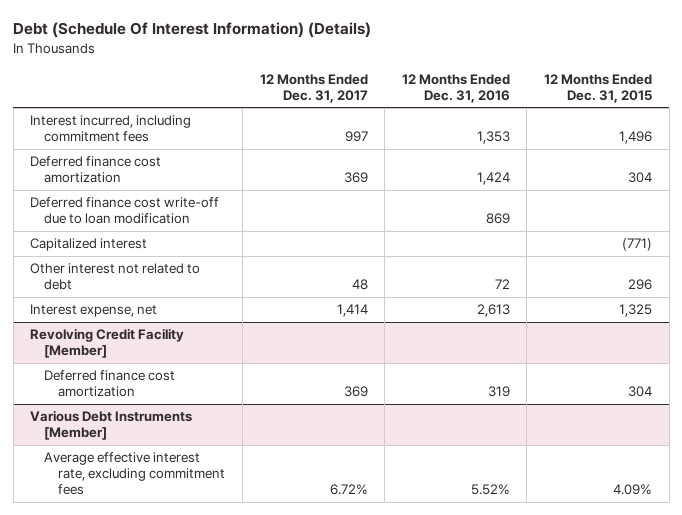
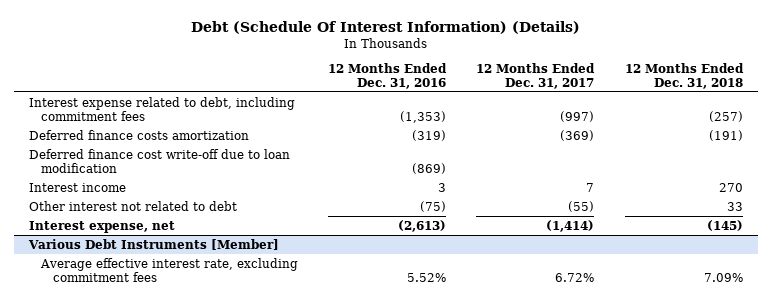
- | 12 Months Ended Dec. 31, 2017 | 12 Months Ended Dec. 31, 2016 | 12 Months Ended Dec. 31, 2015
+ | 12 Months Ended Dec. 31, 2016 | 12 Months Ended Dec. 31, 2017 | 12 Months Ended Dec. 31, 2018
- Interest incurred, including commitment fees | 997 | 1,353 | 1,496
- Deferred finance cost amortization | 369 | 1,424 | 304
- Deferred finance cost write-off due to loan modification | | 869 |
- Capitalized interest | | | (771)
- Other interest not related to debt | 48 | 72 | 296
- Interest expense, net | 1,414 | 2,613 | 1,325
- Revolving Credit Facility [Member]
- Deferred finance cost amortization | 369 | 319 | 304
+ Interest expense related to debt, including commitment fees | (1,353) | (997) | (257)
+ Deferred finance costs amortization | (319) | (369) | (191)
+ Deferred finance cost write-off due to loan modification | (869) | |
+ Interest income | 3 | 7 | 270
+ Other interest not related to debt | (75) | (55) | 33
+ Interest expense, net | (2,613) | (1,414) | (145)

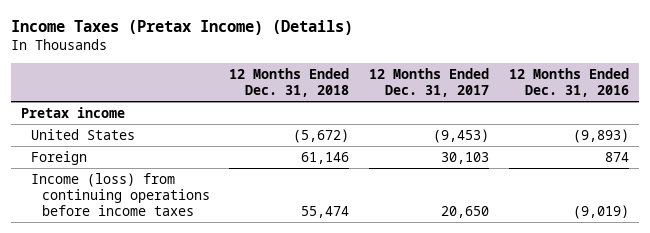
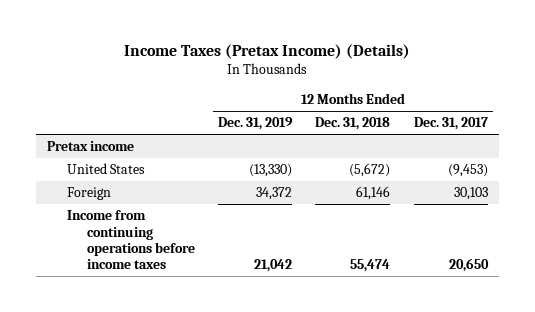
- | 12 Months Ended Dec. 31, 2018 | 12 Months Ended Dec. 31, 2017 | 12 Months Ended Dec. 31, 2016
+ | 12 Months Ended Dec. 31, 2019 | 12 Months Ended Dec. 31, 2018 | 12 Months Ended Dec. 31, 2017
- Income (loss) from continuing operations before income taxes | 55,474 | 20,650 | (9,019)
+ Income from continuing operations before income taxes | 21,042 | 55,474 | 20,650

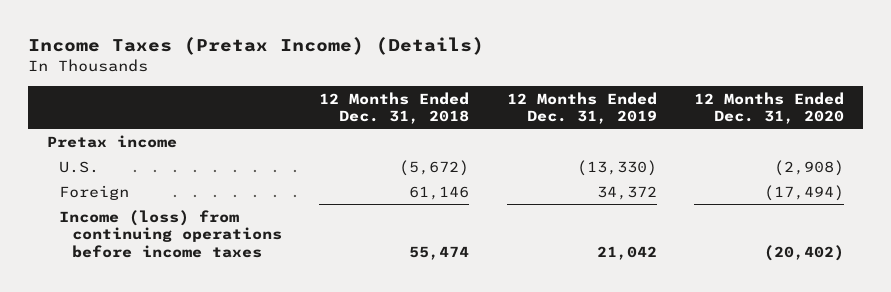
- | 12 Months Ended Dec. 31, 2019 | 12 Months Ended Dec. 31, 2018 | 12 Months Ended Dec. 31, 2017
+ | 12 Months Ended Dec. 31, 2018 | 12 Months Ended Dec. 31, 2019 | 12 Months Ended Dec. 31, 2020
- United States | (13,330) | (5,672) | (9,453)
+ U.S. | (5,672) | (13,330) | (2,908)
- Income from continuing operations before income taxes | 21,042 | 55,474 | 20,650
+ Income (loss) from continuing operations before income taxes | 55,474 | 21,042 | (20,402)

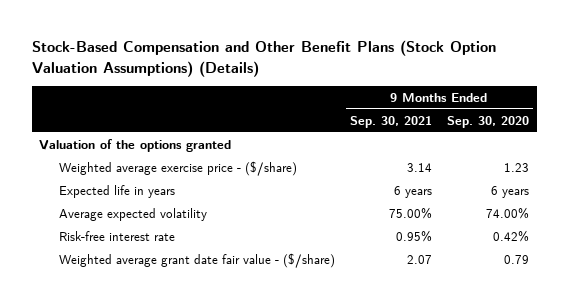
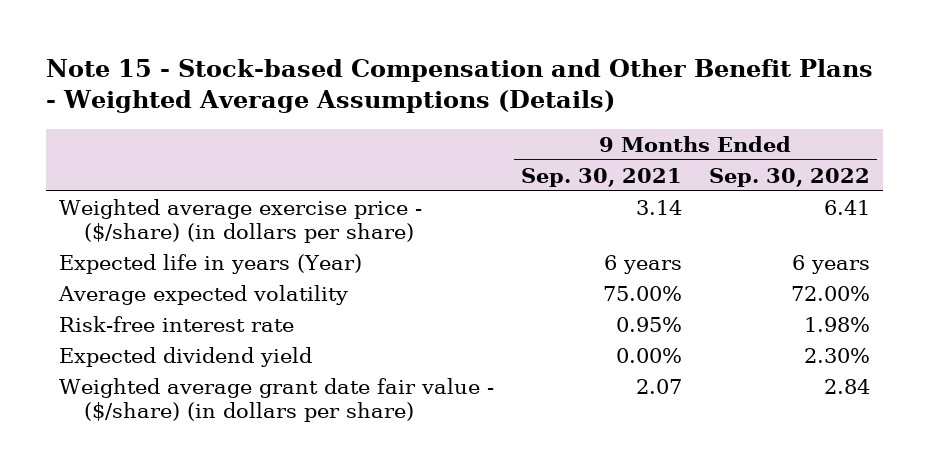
- Stock-Based Compensation and Other Benefit Plans (Stock Option Valuation Assumptions) (Details)
+ Note 15 - Stock-based Compensation and Other Benefit Plans - Weighted Average Assumptions (Details)
- | 9 Months Ended Sep. 30, 2021 | 9 Months Ended Sep. 30, 2020
+ | 9 Months Ended Sep. 30, 2021 | 9 Months Ended Sep. 30, 2022
- Valuation of the options granted
- Weighted average exercise price - ($/share) | 3.14 | 1.23
- Expected life in years | 6 years | 6 years
+ Weighted average exercise price - ($/share) (in dollars per share) | 3.14 | 6.41
+ Expected life in years (Year) | 6 years | 6 years
- Weighted average grant date fair value - ($/share) | 2.07 | 0.79
+ Expected dividend yield | 0.00% | 2.30%
+ Weighted average grant date fair value - ($/share) (in dollars per share) | 2.07 | 2.84

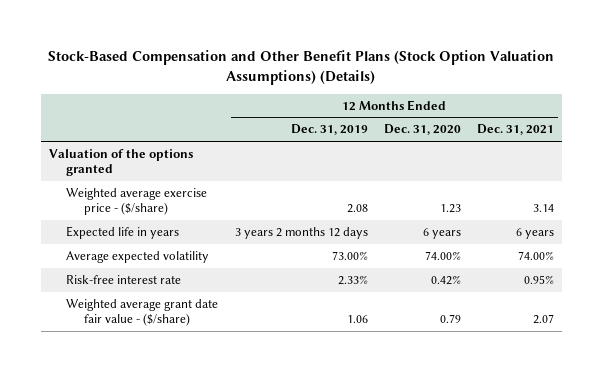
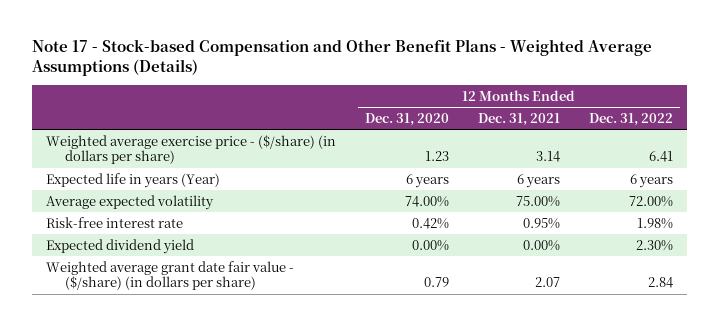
- Stock-Based Compensation and Other Benefit Plans (Stock Option Valuation Assumptions) (Details)
+ Note 17 - Stock-based Compensation and Other Benefit Plans - Weighted Average Assumptions (Details)
- | 12 Months Ended Dec. 31, 2019 | 12 Months Ended Dec. 31, 2020 | 12 Months Ended Dec. 31, 2021
+ | 12 Months Ended Dec. 31, 2020 | 12 Months Ended Dec. 31, 2021 | 12 Months Ended Dec. 31, 2022
- Valuation of the options granted
- Weighted average exercise price - ($/share) | 2.08 | 1.23 | 3.14
- Expected life in years | 3 years 2 months 12 days | 6 years | 6 years
- Average expected volatility | 73.00% | 74.00% | 74.00%
+ Weighted average exercise price - ($/share) (in dollars per share) | 1.23 | 3.14 | 6.41
+ Expected life in years (Year) | 6 years | 6 years | 6 years
+ Average expected volatility | 74.00% | 75.00% | 72.00%
- Weighted average grant date fair value - ($/share) | 1.06 | 0.79 | 2.07
+ Expected dividend yield | 0.00% | 0.00% | 2.30%
+ Weighted average grant date fair value - ($/share) (in dollars per share) | 0.79 | 2.07 | 2.84

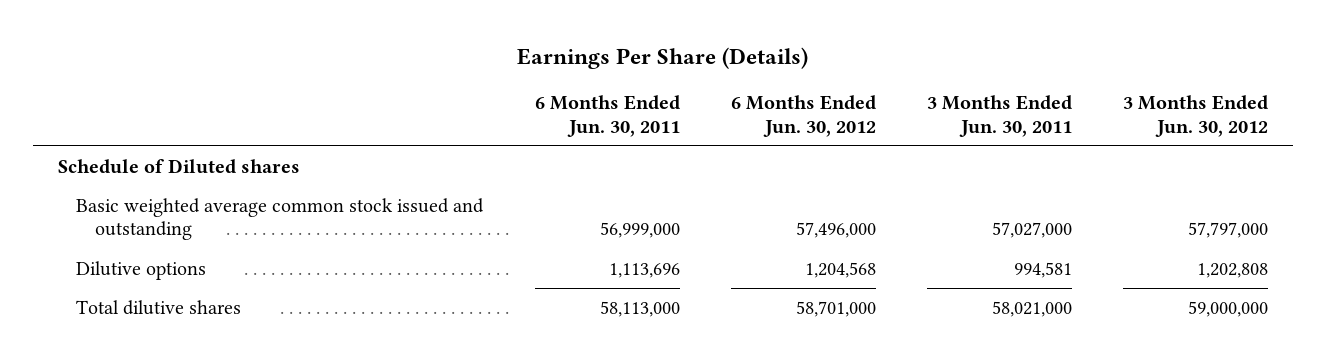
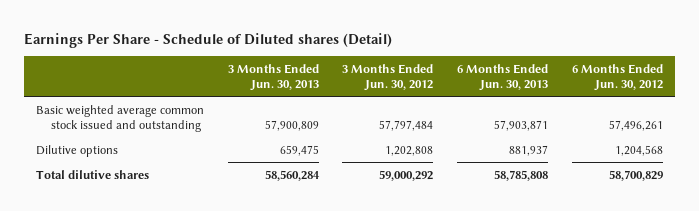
- Earnings Per Share (Details)
+ Earnings Per Share - Schedule of Diluted shares (Detail)
- | 6 Months Ended Jun. 30, 2011 | 6 Months Ended Jun. 30, 2012 | 3 Months Ended Jun. 30, 2011 | 3 Months Ended Jun. 30, 2012
+ | 3 Months Ended Jun. 30, 2013 | 3 Months Ended Jun. 30, 2012 | 6 Months Ended Jun. 30, 2013 | 6 Months Ended Jun. 30, 2012
- Schedule of Diluted shares
- Basic weighted average common stock issued and outstanding | 56,999,000 | 57,496,000 | 57,027,000 | 57,797,000
+ Basic weighted average common stock issued and outstanding | 57,900,809 | 57,797,484 | 57,903,871 | 57,496,261
- Total dilutive shares | 58,113,000 | 58,701,000 | 58,021,000 | 59,000,000
+ Total dilutive shares | 58,560,284 | 59,000,292 | 58,785,808 | 58,700,829

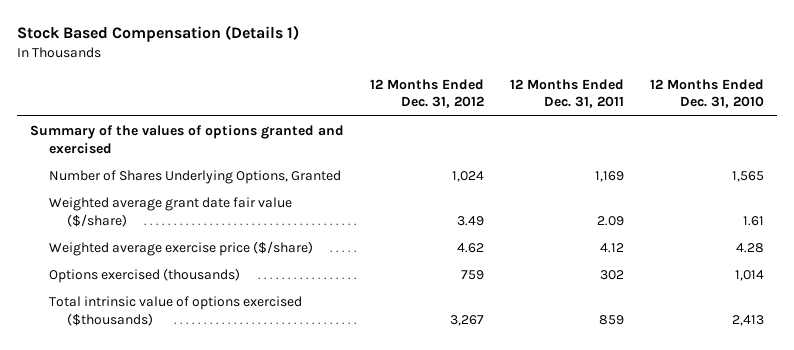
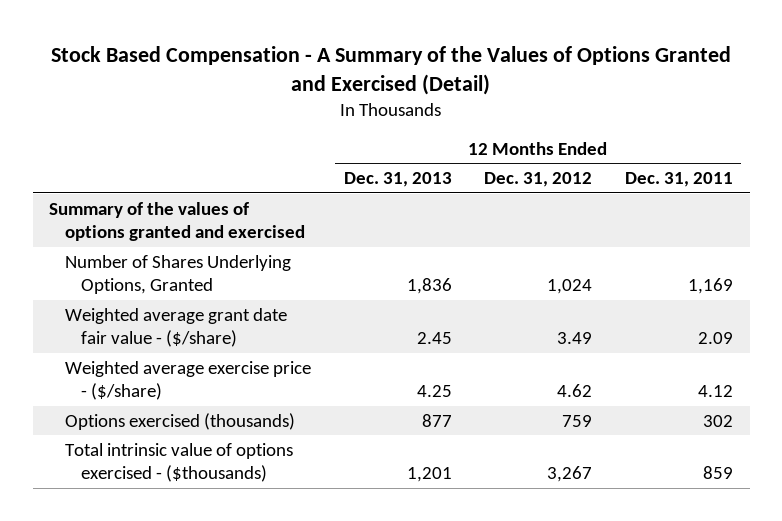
- Stock Based Compensation (Details 1)
+ Stock Based Compensation - A Summary of the Values of Options Granted and Exercised (Detail)
- | 12 Months Ended Dec. 31, 2012 | 12 Months Ended Dec. 31, 2011 | 12 Months Ended Dec. 31, 2010
+ | 12 Months Ended Dec. 31, 2013 | 12 Months Ended Dec. 31, 2012 | 12 Months Ended Dec. 31, 2011
- Weighted average grant date fair value ($/share) | 3.49 | 2.09 | 1.61
- Weighted average exercise price ($/share) | 4.62 | 4.12 | 4.28
+ Weighted average grant date fair value - ($/share) | 2.45 | 3.49 | 2.09
+ Weighted average exercise price - ($/share) | 4.25 | 4.62 | 4.12
- Total intrinsic value of options exercised ($thousands) | 3,267 | 859 | 2,413
+ Total intrinsic value of options exercised - ($thousands) | 1,201 | 3,267 | 859

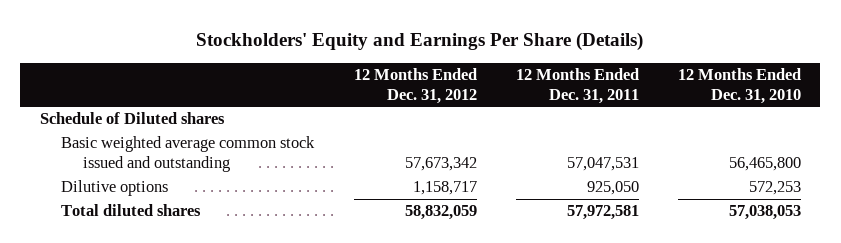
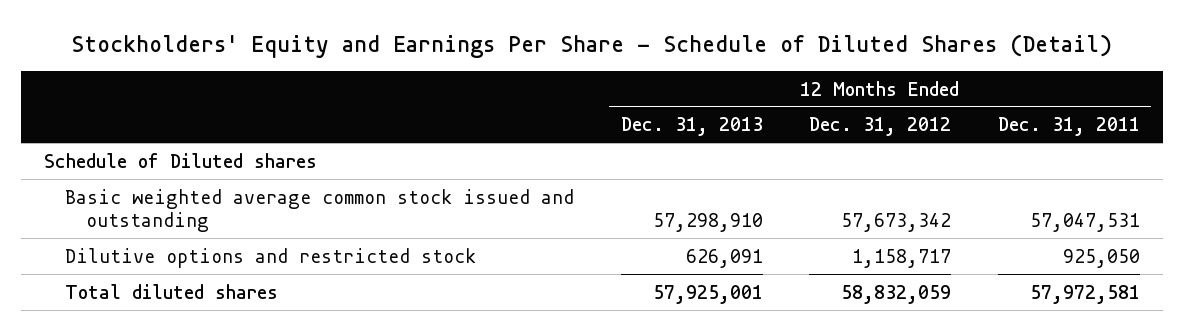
- Stockholders' Equity and Earnings Per Share (Details)
+ Stockholders' Equity and Earnings Per Share - Schedule of Diluted Shares (Detail)
- | 12 Months Ended Dec. 31, 2012 | 12 Months Ended Dec. 31, 2011 | 12 Months Ended Dec. 31, 2010
+ | 12 Months Ended Dec. 31, 2013 | 12 Months Ended Dec. 31, 2012 | 12 Months Ended Dec. 31, 2011
- Dilutive options | 1,158,717 | 925,050 | 572,253
+ Dilutive options and restricted stock | 626,091 | 1,158,717 | 925,050

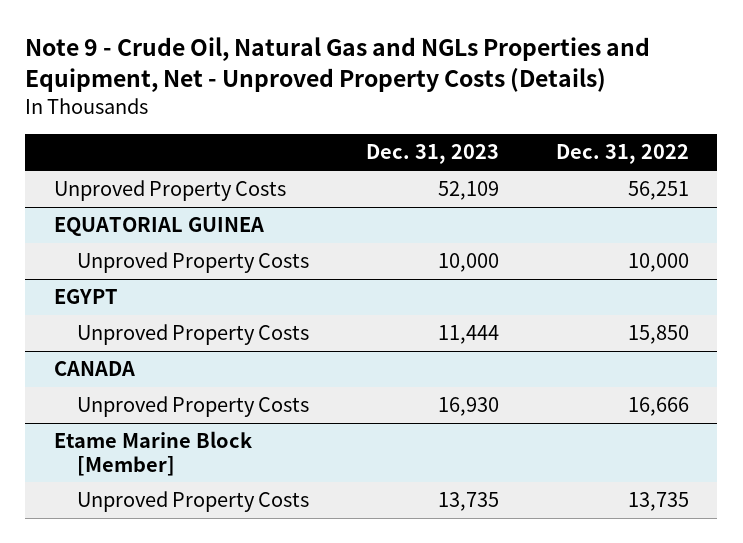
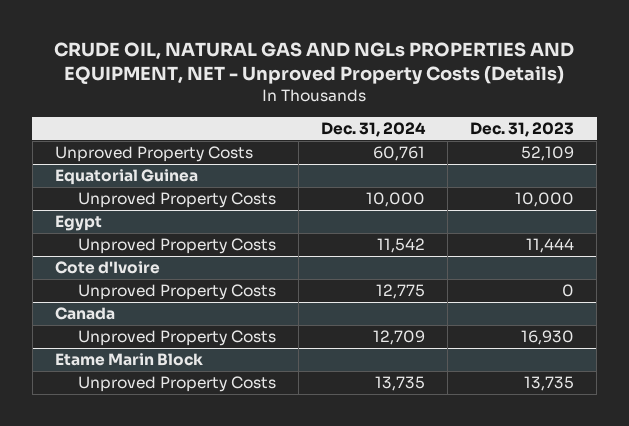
- Note 9 - Crude Oil, Natural Gas and NGLs Properties and Equipment, Net - Unproved Property Costs (Details)
+ CRUDE OIL, NATURAL GAS AND NGLs PROPERTIES AND EQUIPMENT, NET - Unproved Property Costs (Details)
- | Dec. 31, 2023 | Dec. 31, 2022
+ | Dec. 31, 2024 | Dec. 31, 2023
- EQUATORIAL GUINEA
+ Equatorial Guinea
- EGYPT
+ Egypt
- CANADA
+ Cote d'Ivoire
+ Unproved Property Costs | 12,775 | 0
+ Canada
- Etame Marine Block [Member]
+ Etame Marin Block

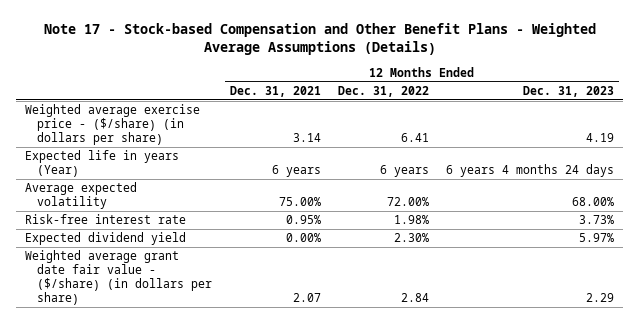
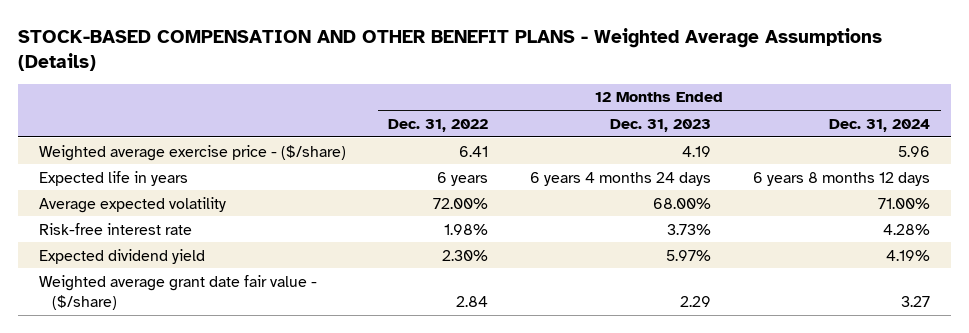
- Note 17 - Stock-based Compensation and Other Benefit Plans - Weighted Average Assumptions (Details)
+ STOCK-BASED COMPENSATION AND OTHER BENEFIT PLANS - Weighted Average Assumptions (Details)
- | 12 Months Ended Dec. 31, 2021 | 12 Months Ended Dec. 31, 2022 | 12 Months Ended Dec. 31, 2023
+ | 12 Months Ended Dec. 31, 2022 | 12 Months Ended Dec. 31, 2023 | 12 Months Ended Dec. 31, 2024
- Weighted average exercise price - ($/share) (in dollars per share) | 3.14 | 6.41 | 4.19
- Expected life in years (Year) | 6 years | 6 years | 6 years 4 months 24 days
+ Weighted average exercise price - ($/share) | 6.41 | 4.19 | 5.96
+ Expected life in years | 6 years | 6 years 4 months 24 days | 6 years 8 months 12 days
- Weighted average grant date fair value - ($/share) (in dollars per share) | 2.07 | 2.84 | 2.29
+ Weighted average grant date fair value - ($/share) | 2.84 | 2.29 | 3.27

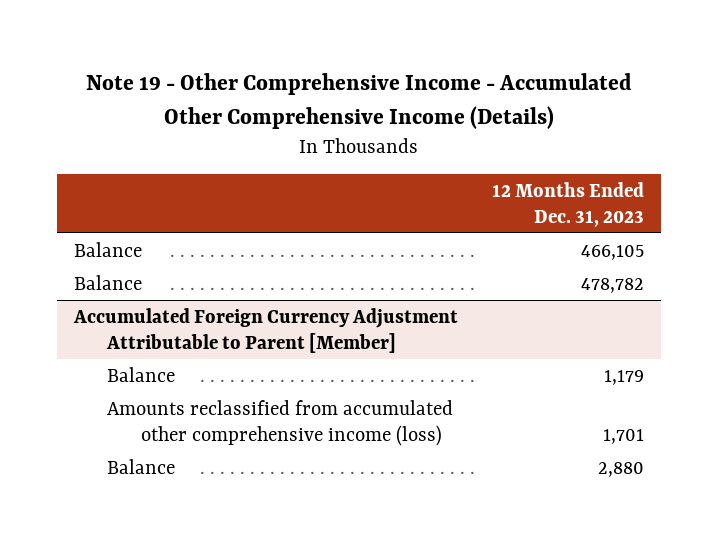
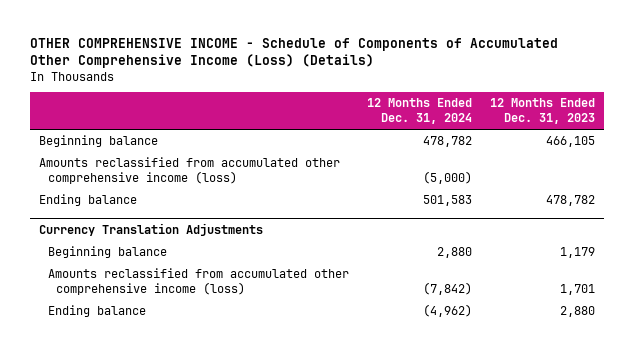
- Note 19 - Other Comprehensive Income - Accumulated Other Comprehensive Income (Details)
+ OTHER COMPREHENSIVE INCOME - Schedule of Components of Accumulated Other Comprehensive Income (Loss) (Details)
- | 12 Months Ended Dec. 31, 2023
+ | 12 Months Ended Dec. 31, 2024 | 12 Months Ended Dec. 31, 2023
- Balance | 466,105
- Balance | 478,782
- Accumulated Foreign Currency Adjustment Attributable to Parent [Member]
- Balance | 1,179
+ Beginning balance | 478,782 | 466,105
+ Amounts reclassified from accumulated other comprehensive income (loss) | (5,000) |
+ Ending balance | 501,583 | 478,782
+ Currency Translation Adjustments
+ Beginning balance | 2,880 | 1,179
- Balance | 2,880
+ Ending balance | (4,962) | 2,880

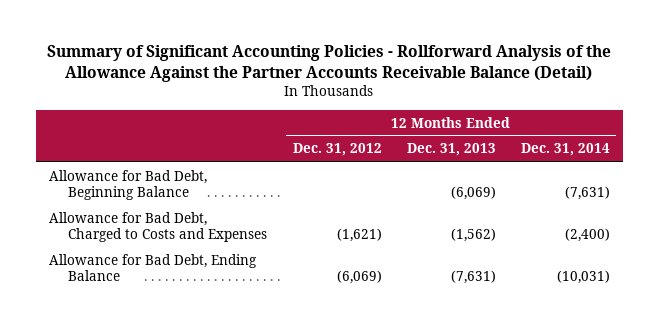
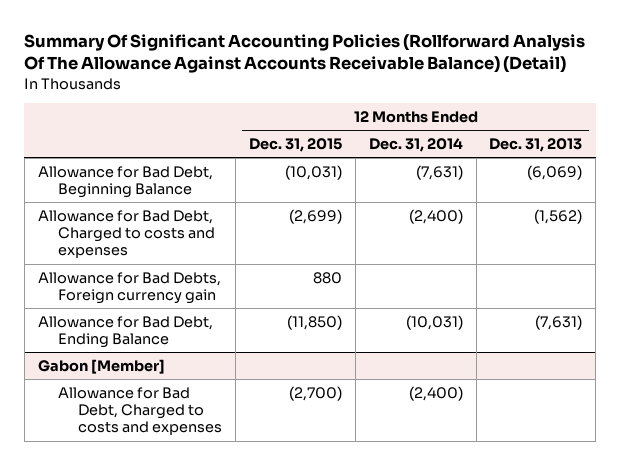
- Summary of Significant Accounting Policies - Rollforward Analysis of the Allowance Against the Partner Accounts Receivable Balance (Detail)
+ Summary Of Significant Accounting Policies (Rollforward Analysis Of The Allowance Against Accounts Receivable Balance) (Detail)
- | 12 Months Ended Dec. 31, 2012 | 12 Months Ended Dec. 31, 2013 | 12 Months Ended Dec. 31, 2014
+ | 12 Months Ended Dec. 31, 2015 | 12 Months Ended Dec. 31, 2014 | 12 Months Ended Dec. 31, 2013
- Allowance for Bad Debt, Charged to Costs and Expenses | (1,621) | (1,562) | (2,400)
+ Allowance for Bad Debt, Charged to costs and expenses | (2,699) | (2,400) | (1,562)
+ Allowance for Bad Debts, Foreign currency gain | 880 | |
+ Gabon [Member]
+ Allowance for Bad Debt, Charged to costs and expenses | (2,700) | (2,400) |

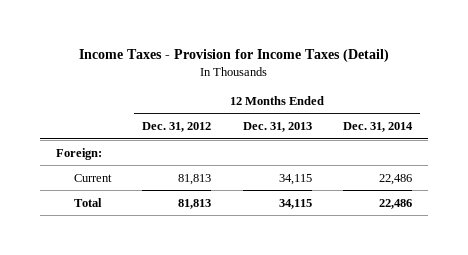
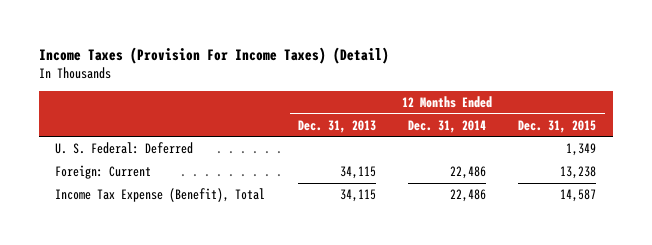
- Income Taxes - Provision for Income Taxes (Detail)
+ Income Taxes (Provision For Income Taxes) (Detail)
- | 12 Months Ended Dec. 31, 2012 | 12 Months Ended Dec. 31, 2013 | 12 Months Ended Dec. 31, 2014
+ | 12 Months Ended Dec. 31, 2013 | 12 Months Ended Dec. 31, 2014 | 12 Months Ended Dec. 31, 2015
- Foreign:
- Current | 81,813 | 34,115 | 22,486
- Total | 81,813 | 34,115 | 22,486
+ U. S. Federal: Deferred | | | 1,349
+ Foreign: Current | 34,115 | 22,486 | 13,238
+ Income Tax Expense (Benefit), Total | 34,115 | 22,486 | 14,587

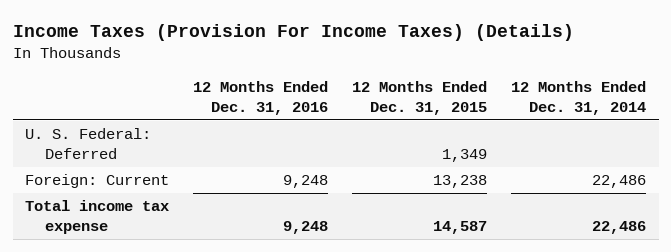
- Income Taxes (Provision For Income Taxes) (Detail)
+ Income Taxes (Provision For Income Taxes) (Details)
- | 12 Months Ended Dec. 31, 2013 | 12 Months Ended Dec. 31, 2014 | 12 Months Ended Dec. 31, 2015
+ | 12 Months Ended Dec. 31, 2016 | 12 Months Ended Dec. 31, 2015 | 12 Months Ended Dec. 31, 2014
- Income Tax Expense (Benefit), Total | 34,115 | 22,486 | 14,587
+ Total income tax expense | 9,248 | 14,587 | 22,486

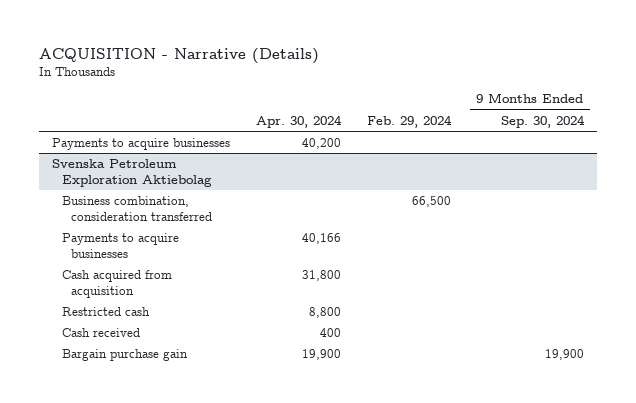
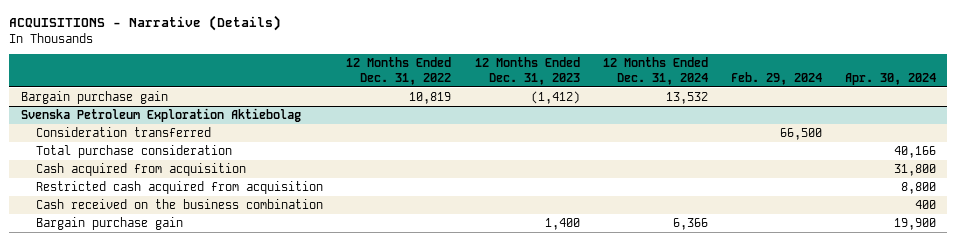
- ACQUISITION - Narrative (Details)
+ ACQUISITIONS - Narrative (Details)
- | Apr. 30, 2024 | Feb. 29, 2024 | 9 Months Ended Sep. 30, 2024
+ | 12 Months Ended Dec. 31, 2022 | 12 Months Ended Dec. 31, 2023 | 12 Months Ended Dec. 31, 2024 | Feb. 29, 2024 | Apr. 30, 2024
- Payments to acquire businesses | 40,200 | |
+ Bargain purchase gain | 10,819 | (1,412) | 13,532 | |
@ Svenska Petroleum Exploration Aktiebolag
- Business combination, consideration transferred | | 66,500 |
- Payments to acquire businesses | 40,166 | |
+ Consideration transferred | | | | 66,500 |
+ Total purchase consideration | | | | | 40,166
- Restricted cash | 8,800 | |
- Cash received | 400 | |
+ Restricted cash acquired from acquisition | | | | | 8,800
+ Cash received on the business combination | | | | | 400

